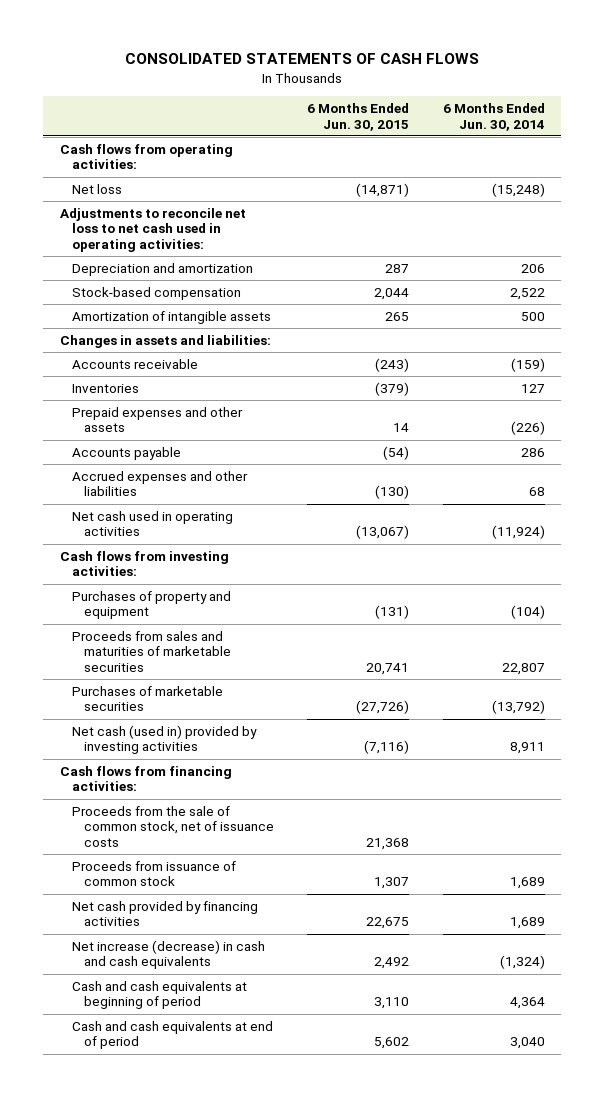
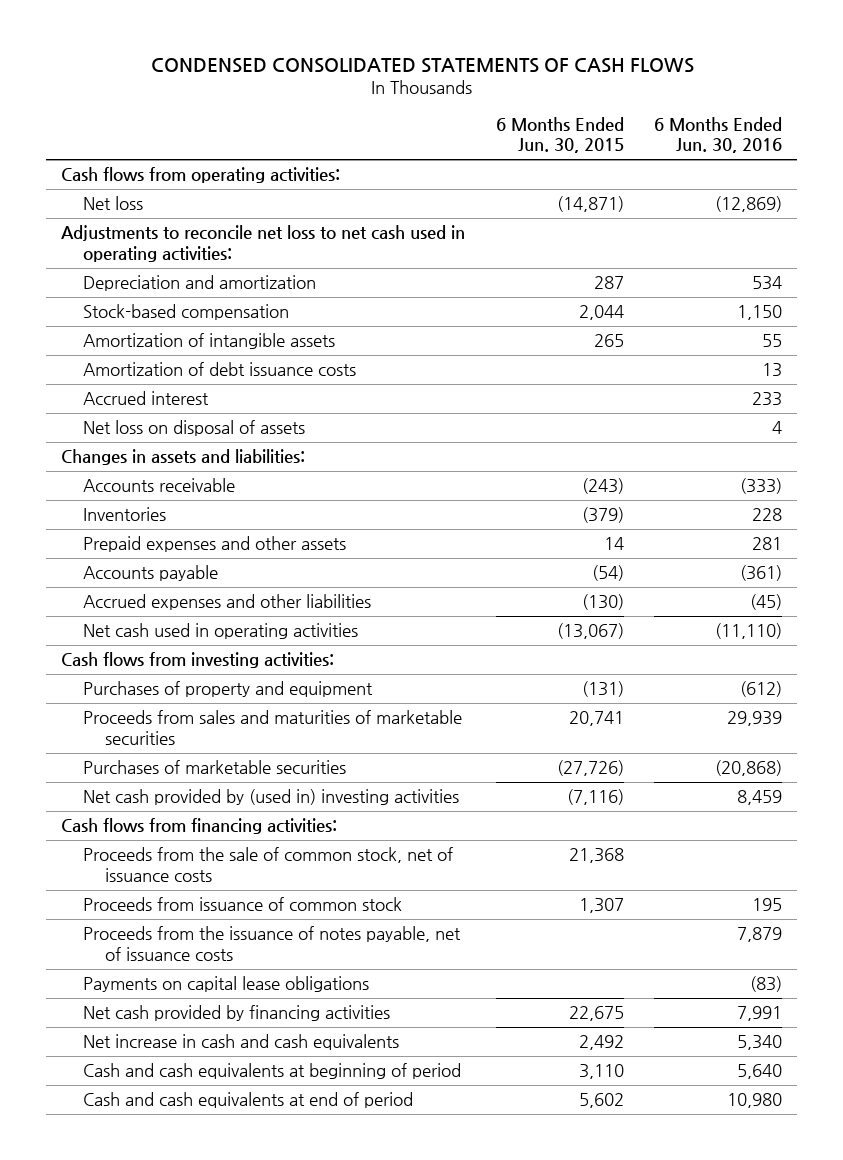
- CONSOLIDATED STATEMENTS OF CASH FLOWS
+ CONDENSED CONSOLIDATED STATEMENTS OF CASH FLOWS
- | 6 Months Ended Jun. 30, 2015 | 6 Months Ended Jun. 30, 2014
+ | 6 Months Ended Jun. 30, 2015 | 6 Months Ended Jun. 30, 2016
+ Amortization of debt issuance costs | | 13
+ Accrued interest | | 233
+ Net loss on disposal of assets | | 4
- Net cash (used in) provided by investing activities | (7,116) | 8,911
+ Net cash provided by (used in) investing activities | (7,116) | 8,459
+ Proceeds from the issuance of notes payable, net of issuance costs | | 7,879
+ Payments on capital lease obligations | | (83)
- Net increase (decrease) in cash and cash equivalents | 2,492 | (1,324)
+ Net increase in cash and cash equivalents | 2,492 | 5,340

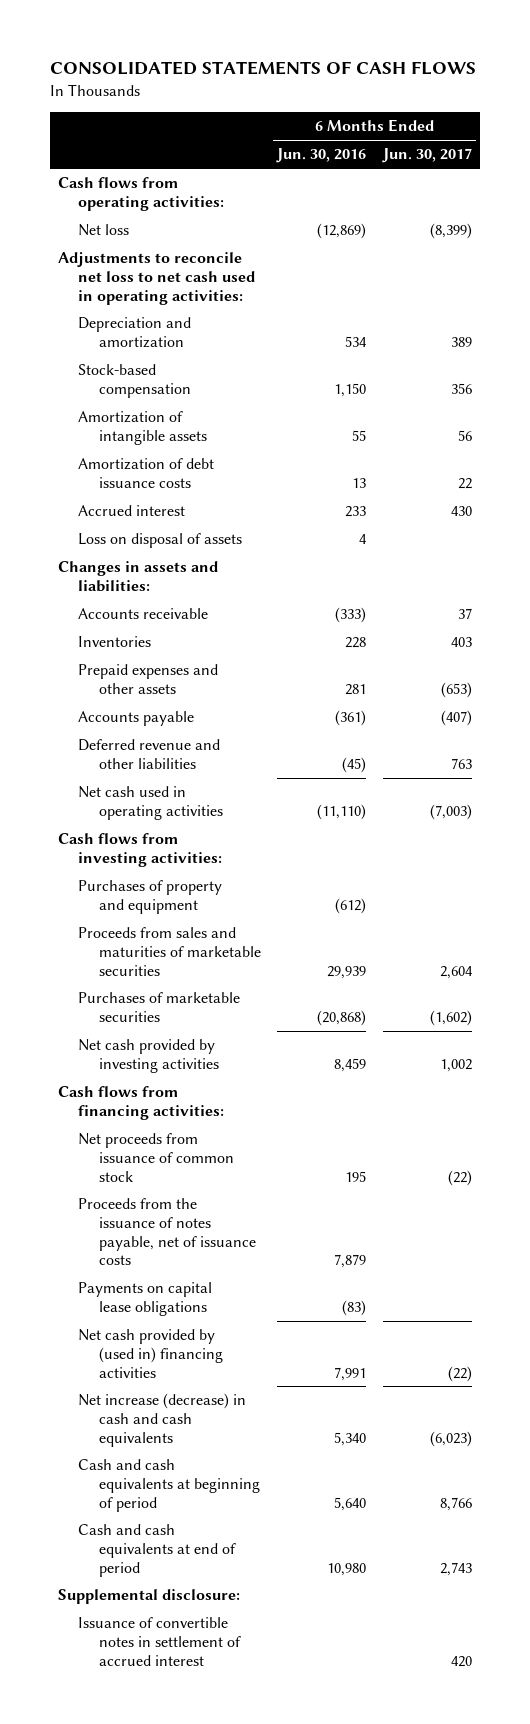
- CONDENSED CONSOLIDATED STATEMENTS OF CASH FLOWS
+ CONSOLIDATED STATEMENTS OF CASH FLOWS
- | 6 Months Ended Jun. 30, 2015 | 6 Months Ended Jun. 30, 2016
+ | 6 Months Ended Jun. 30, 2016 | 6 Months Ended Jun. 30, 2017
- Net loss on disposal of assets | | 4
+ Loss on disposal of assets | 4 |
- Accrued expenses and other liabilities | (130) | (45)
+ Deferred revenue and other liabilities | (45) | 763
- Net cash provided by (used in) investing activities | (7,116) | 8,459
+ Net cash provided by investing activities | 8,459 | 1,002
- Proceeds from the sale of common stock, net of issuance costs | 21,368 |
- Proceeds from issuance of common stock | 1,307 | 195
+ Net proceeds from issuance of common stock | 195 | (22)
- Net cash provided by financing activities | 22,675 | 7,991
- Net increase in cash and cash equivalents | 2,492 | 5,340
+ Net cash provided by (used in) financing activities | 7,991 | (22)
+ Net increase (decrease) in cash and cash equivalents | 5,340 | (6,023)
+ Supplemental disclosure:
+ Issuance of convertible notes in settlement of accrued interest | | 420

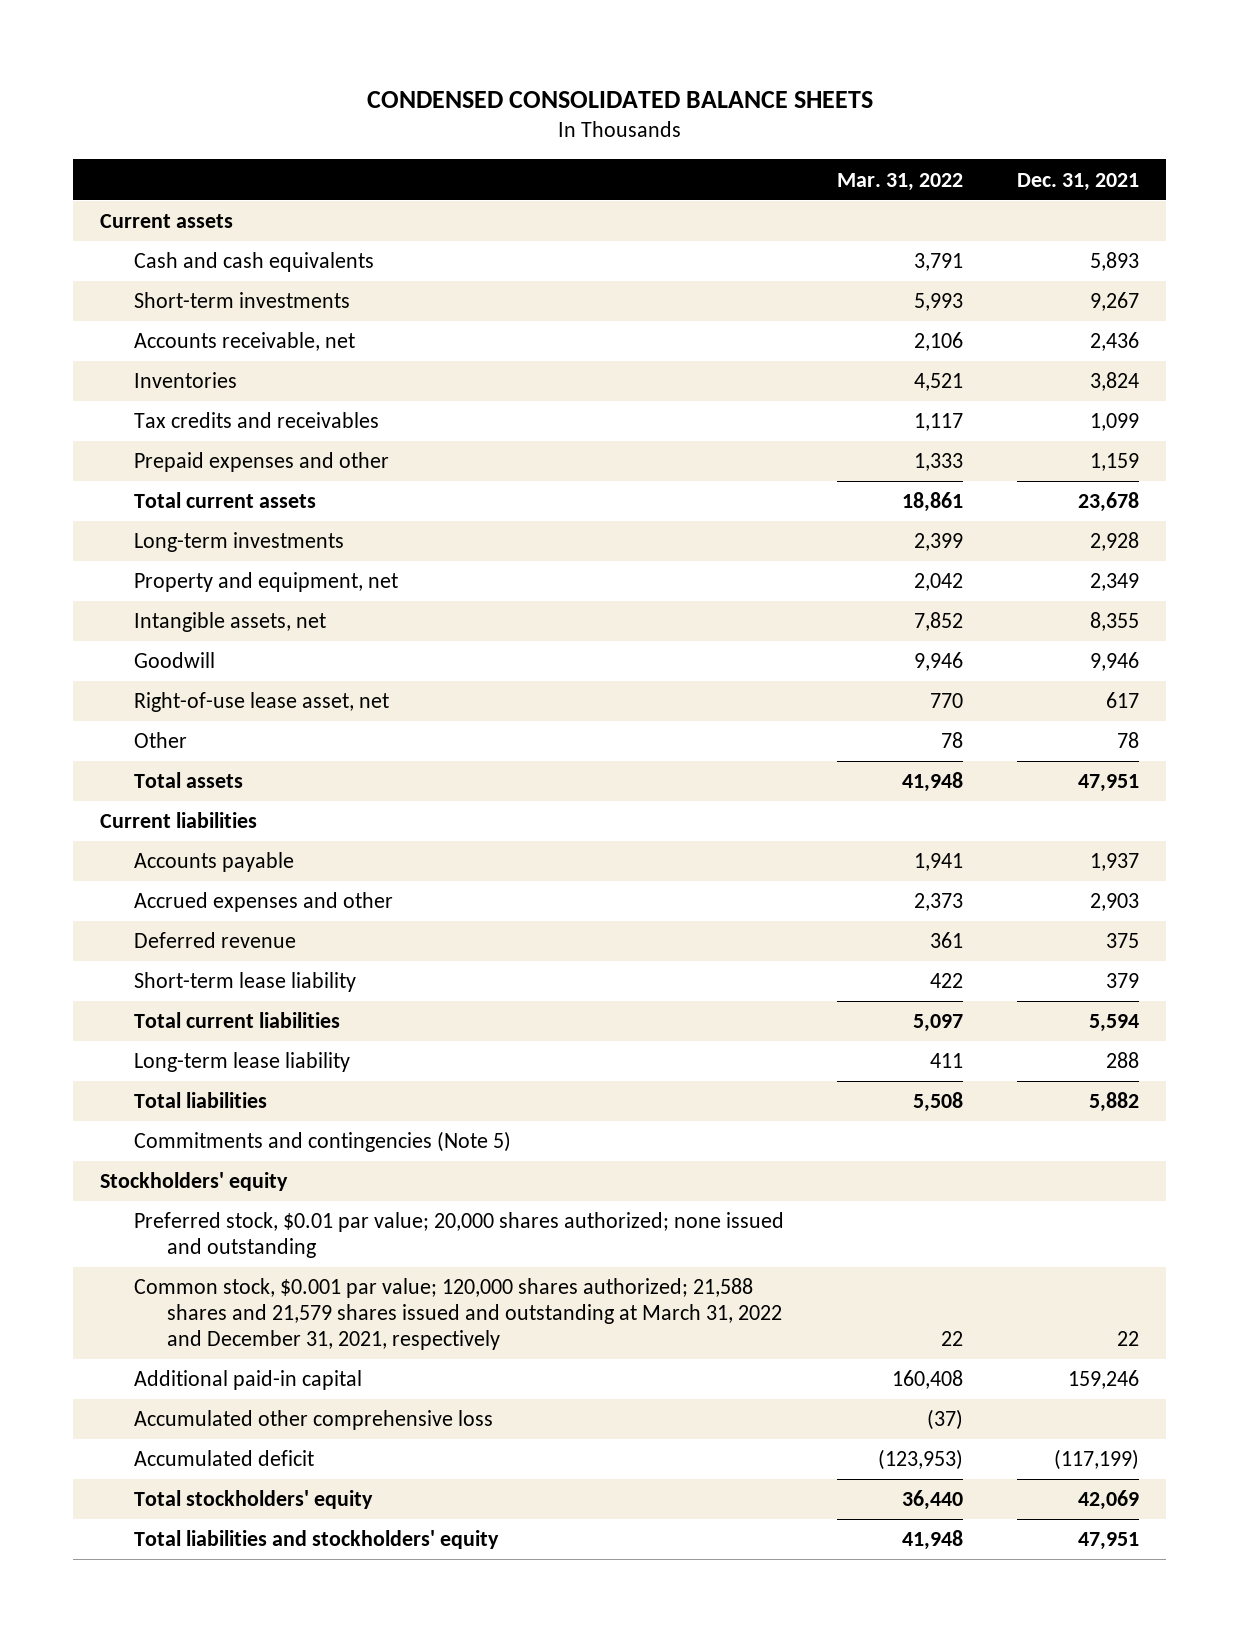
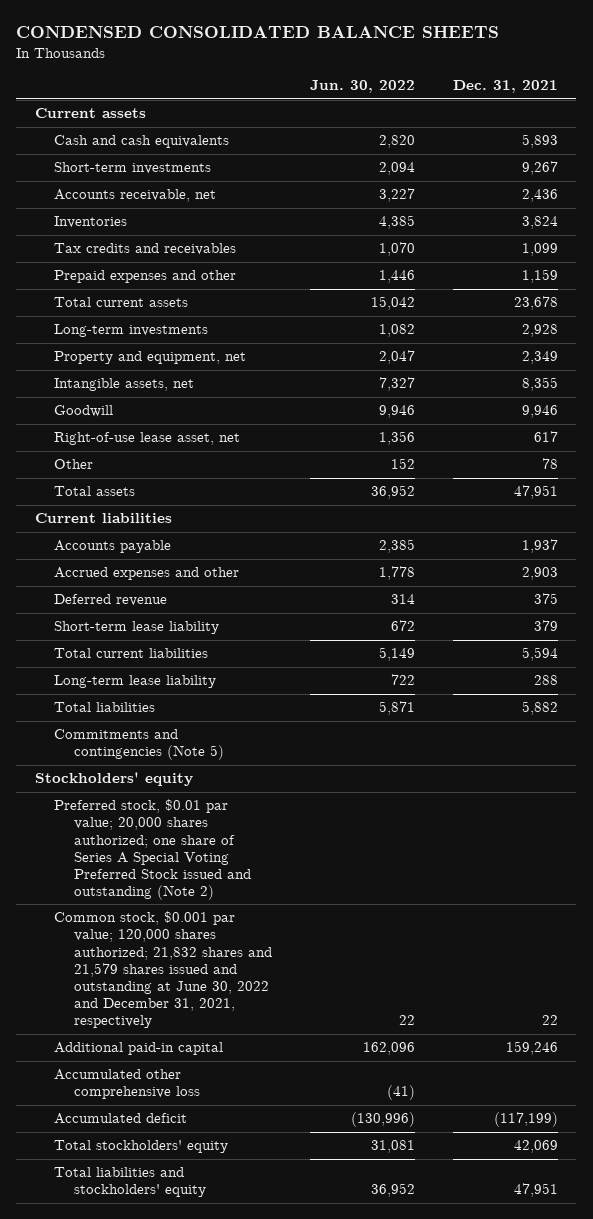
- | Mar. 31, 2022 | Dec. 31, 2021
+ | Jun. 30, 2022 | Dec. 31, 2021
- Preferred stock, $0.01 par value; 20,000 shares authorized; none issued and outstanding
- Common stock, $0.001 par value; 120,000 shares authorized; 21,588 shares and 21,579 shares issued and outstanding at March 31, 2022 and December 31, 2021, respectively | 22 | 22
+ Preferred stock, $0.01 par value; 20,000 shares authorized; one share of Series A Special Voting Preferred Stock issued and outstanding (Note 2)
+ Common stock, $0.001 par value; 120,000 shares authorized; 21,832 shares and 21,579 shares issued and outstanding at June 30, 2022 and December 31, 2021, respectively | 22 | 22

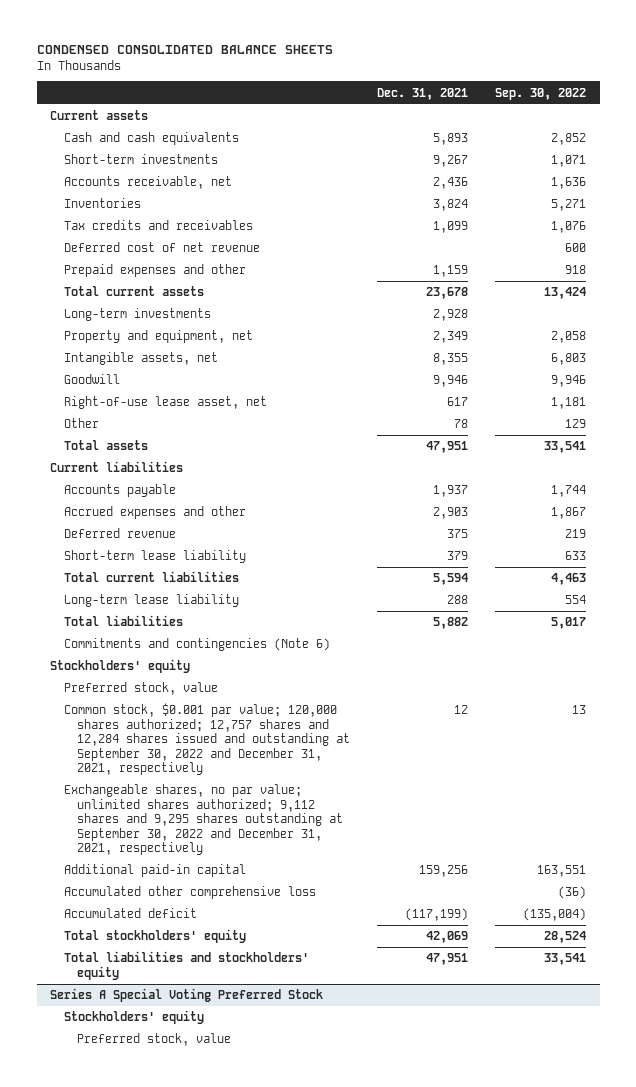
- | Jun. 30, 2022 | Dec. 31, 2021
+ | Dec. 31, 2021 | Sep. 30, 2022
+ Deferred cost of net revenue | | 600
- Commitments and contingencies (Note 5)
+ Commitments and contingencies (Note 6)
- Preferred stock, $0.01 par value; 20,000 shares authorized; one share of Series A Special Voting Preferred Stock issued and outstanding (Note 2)
- Common stock, $0.001 par value; 120,000 shares authorized; 21,832 shares and 21,579 shares issued and outstanding at June 30, 2022 and December 31, 2021, respectively | 22 | 22
- Additional paid-in capital | 162,096 | 159,246
+ Preferred stock, value
+ Common stock, $0.001 par value; 120,000 shares authorized; 12,757 shares and 12,284 shares issued and outstanding at September 30, 2022 and December 31, 2021, respectively | 12 | 13
+ Exchangeable shares, no par value; unlimited shares authorized; 9,112 shares and 9,295 shares outstanding at September 30, 2022 and December 31, 2021, respectively
+ Additional paid-in capital | 159,256 | 163,551
+ Series A Special Voting Preferred Stock
+ Stockholders' equity
+ Preferred stock, value

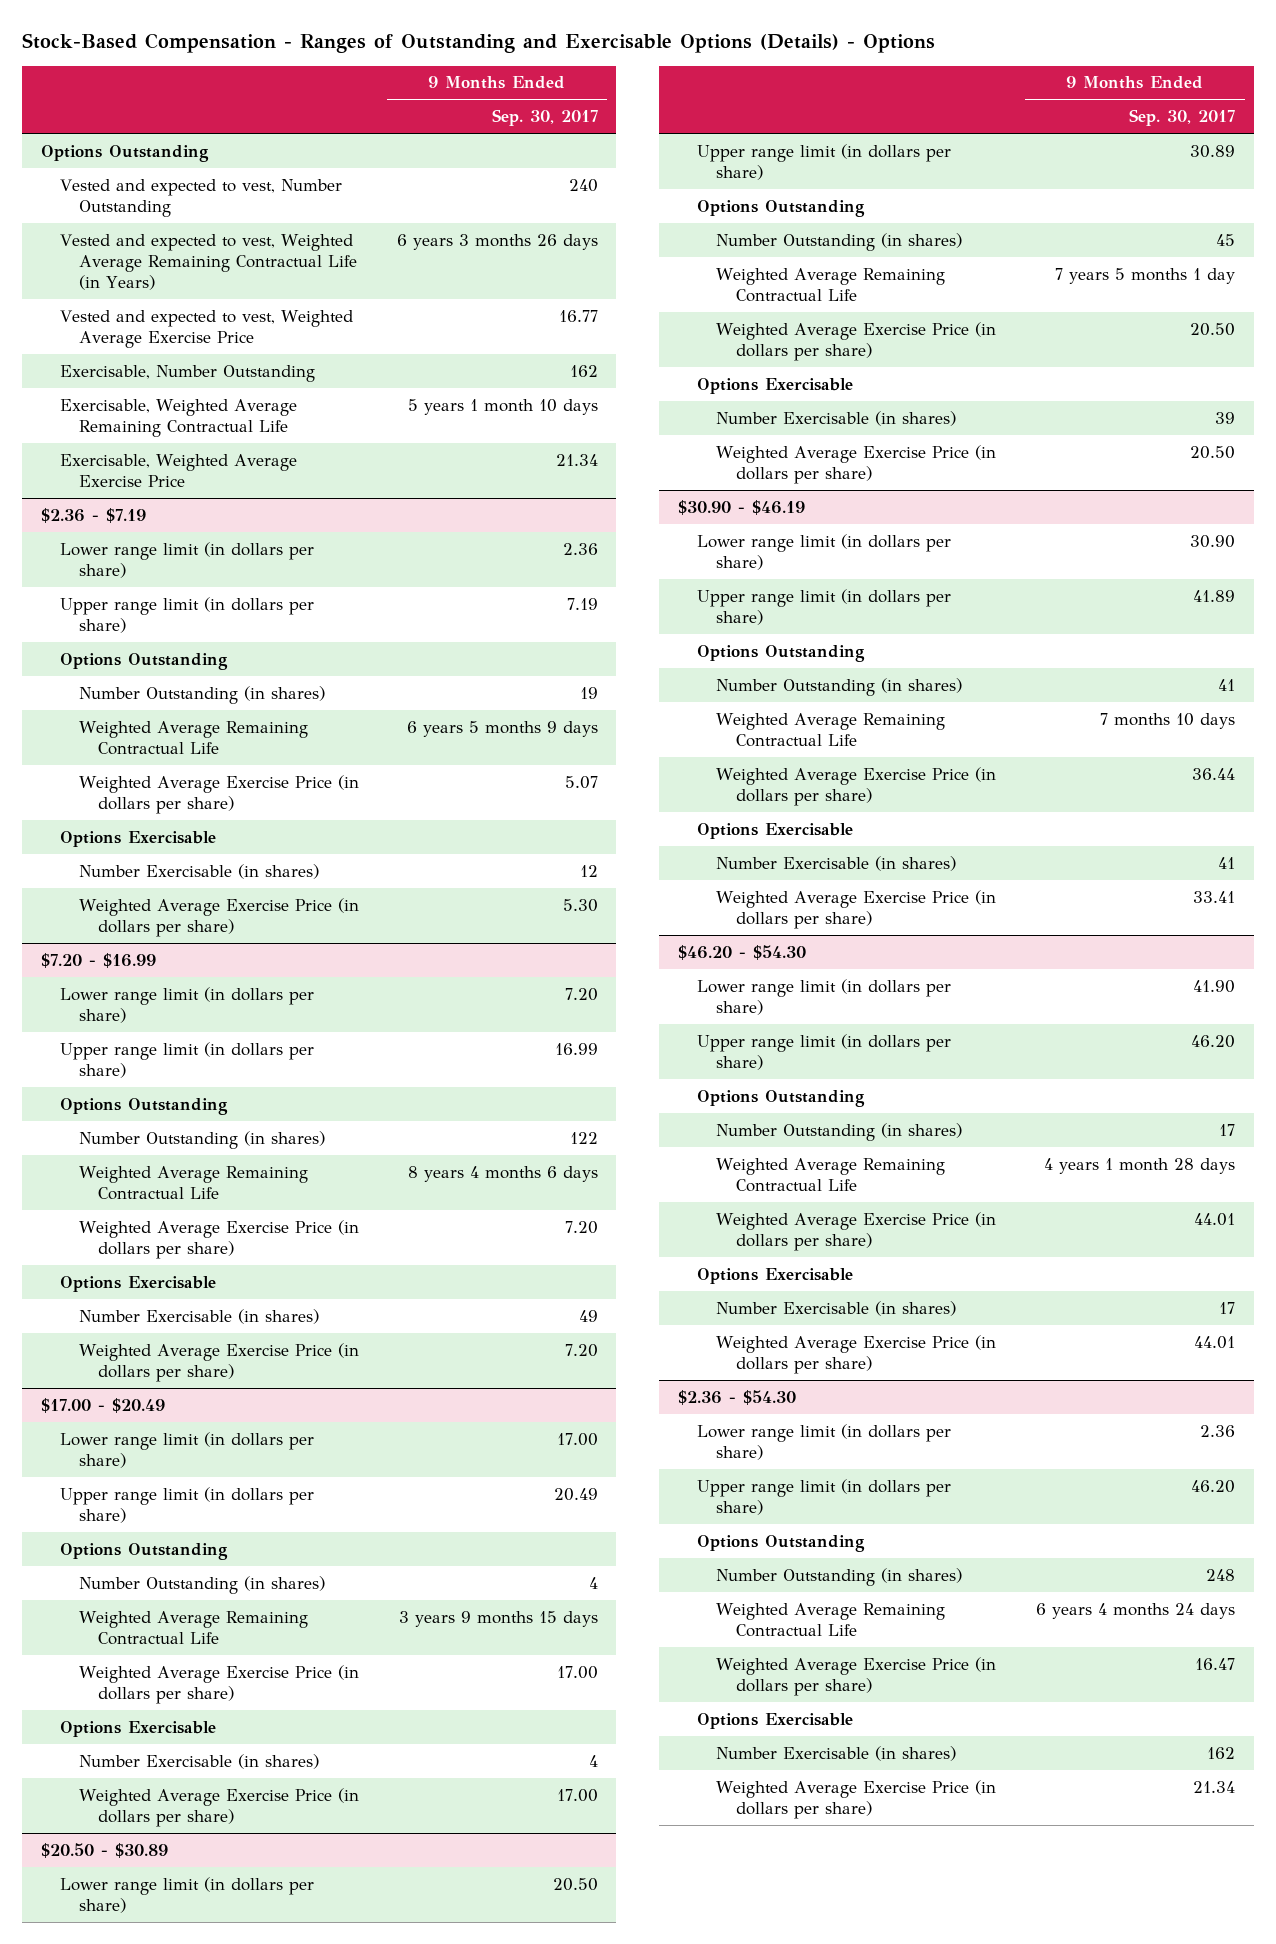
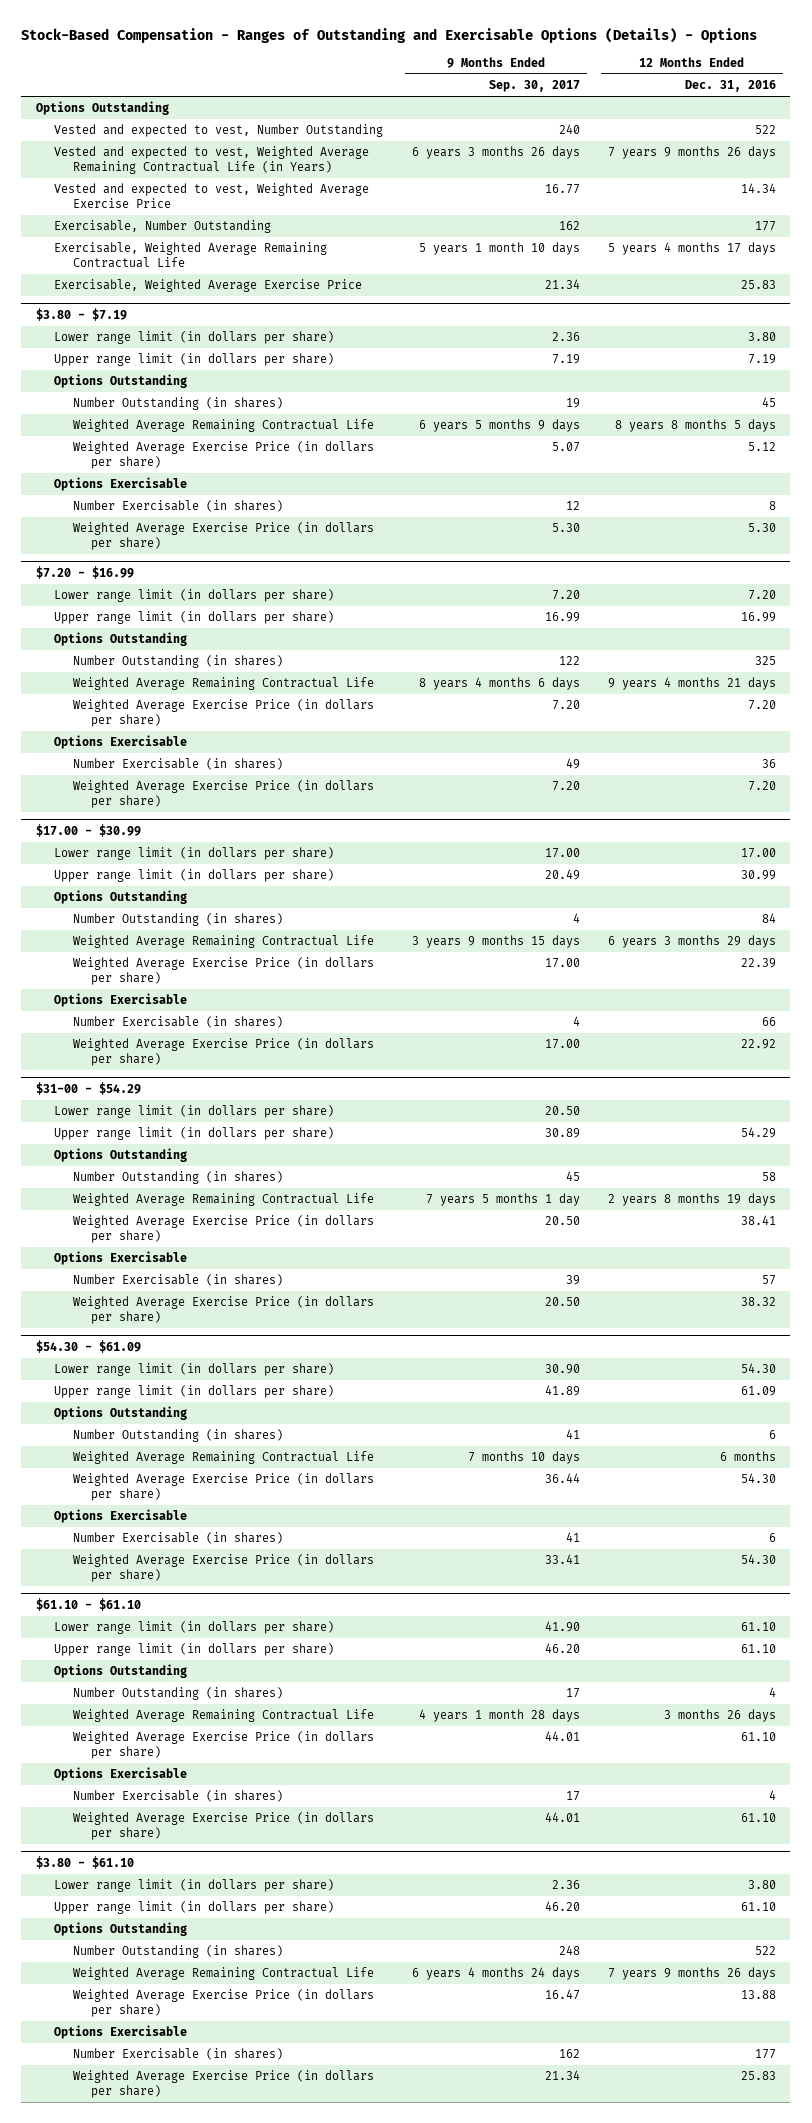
- | 9 Months Ended Sep. 30, 2017
+ | 9 Months Ended Sep. 30, 2017 | 12 Months Ended Dec. 31, 2016
- $2.36 - $7.19
+ $3.80 - $7.19
- $17.00 - $20.49
+ $17.00 - $30.99
- $20.50 - $30.89
+ $31-00 - $54.29
- $30.90 - $46.19
+ $54.30 - $61.09
- $46.20 - $54.30
+ $61.10 - $61.10
- $2.36 - $54.30
+ $3.80 - $61.10

